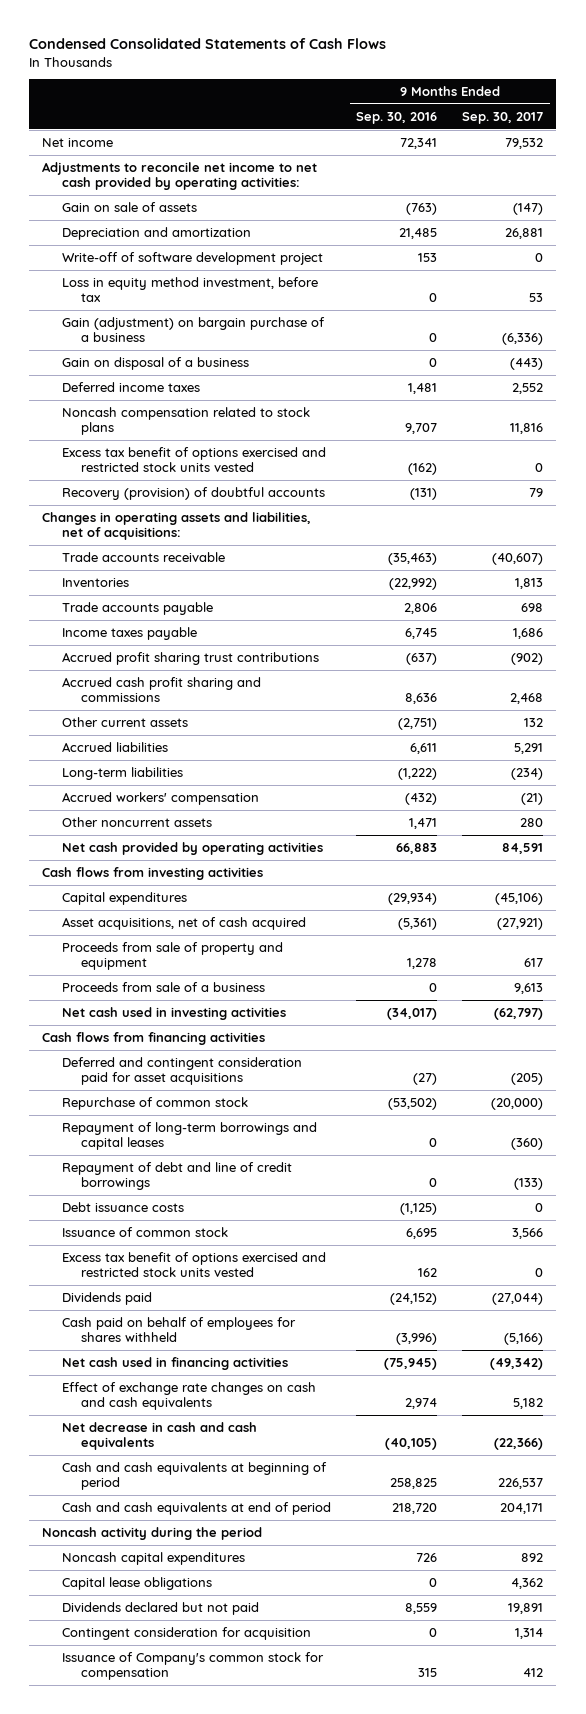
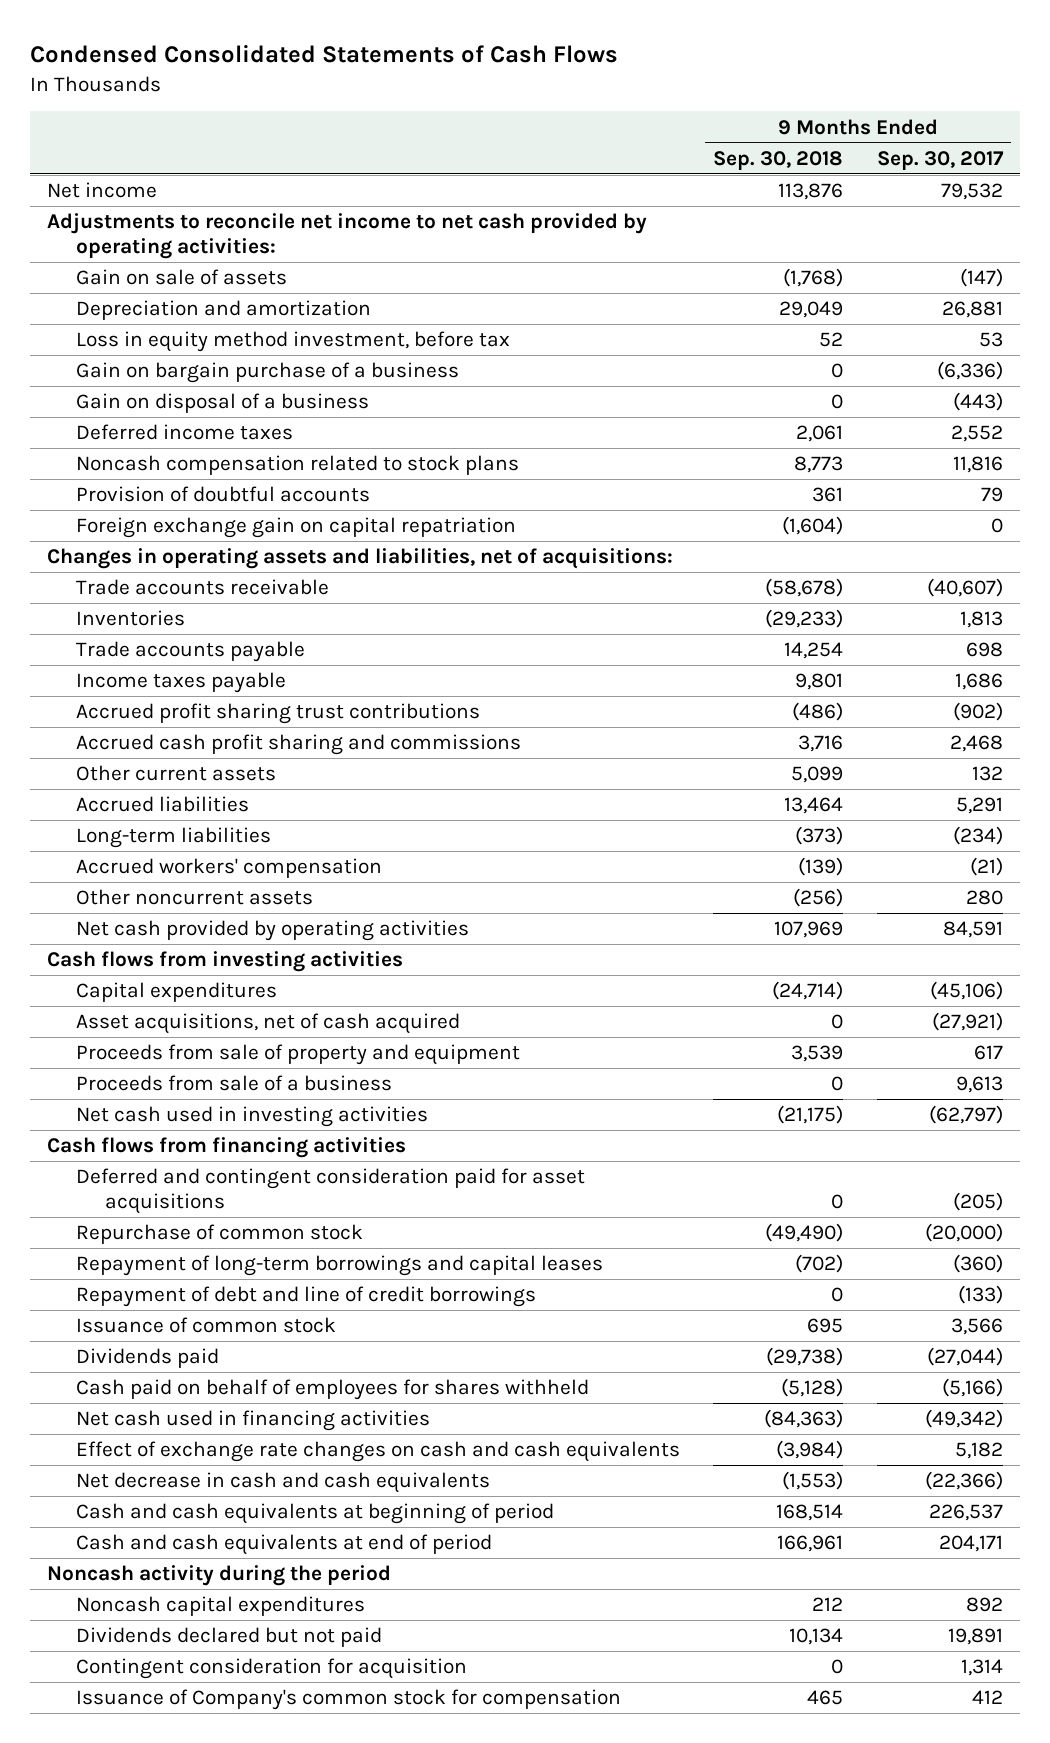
- | 9 Months Ended Sep. 30, 2016 | 9 Months Ended Sep. 30, 2017
+ | 9 Months Ended Sep. 30, 2018 | 9 Months Ended Sep. 30, 2017
- Write-off of software development project | 153 | 0
- Gain (adjustment) on bargain purchase of a business | 0 | (6,336)
+ Gain on bargain purchase of a business | 0 | (6,336)
- Excess tax benefit of options exercised and restricted stock units vested | (162) | 0
- Recovery (provision) of doubtful accounts | (131) | 79
+ Provision of doubtful accounts | 361 | 79
+ Foreign exchange gain on capital repatriation | (1,604) | 0
- Debt issuance costs | (1,125) | 0
- Excess tax benefit of options exercised and restricted stock units vested | 162 | 0
- Capital lease obligations | 0 | 4,362

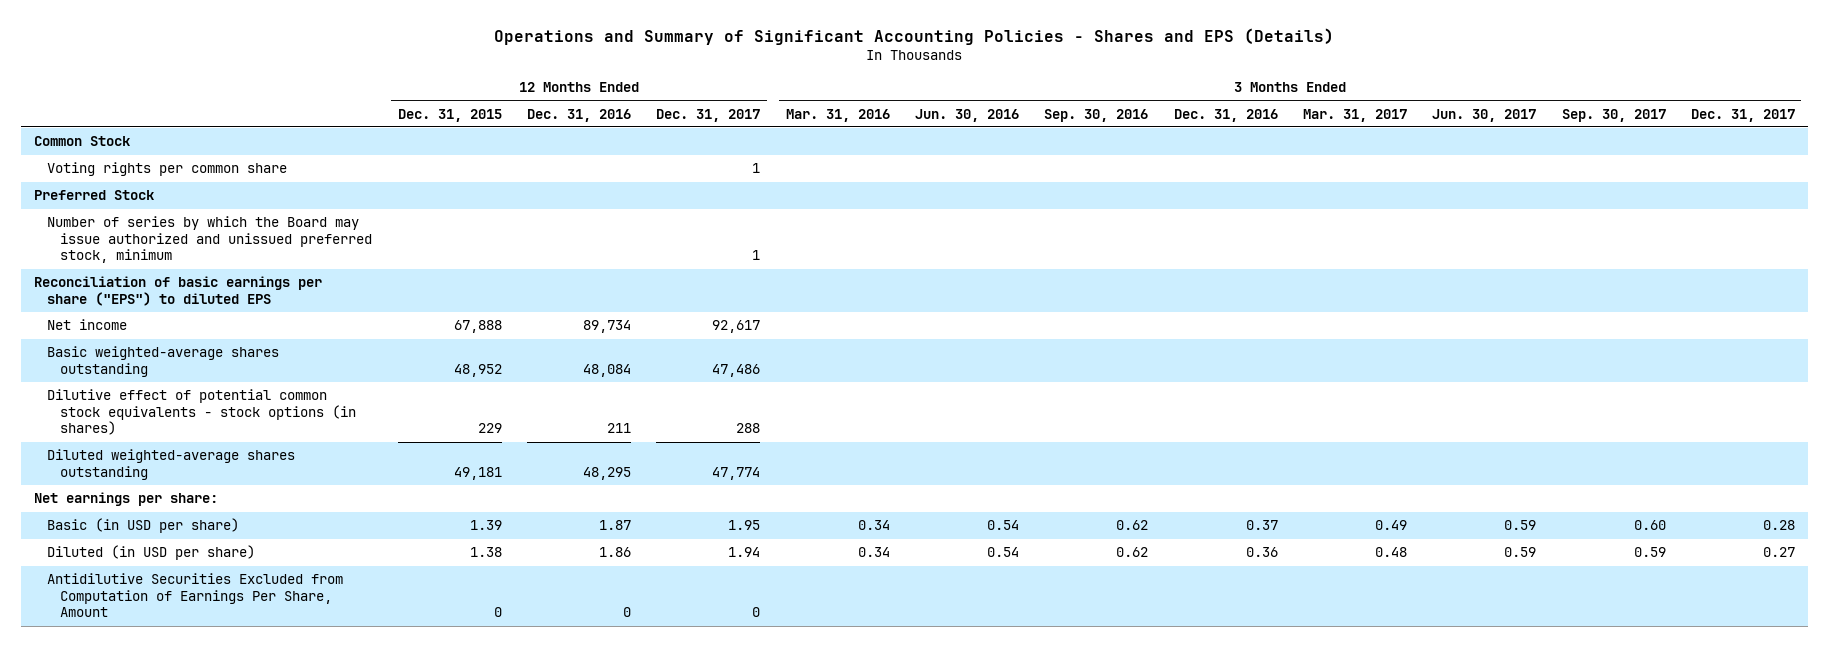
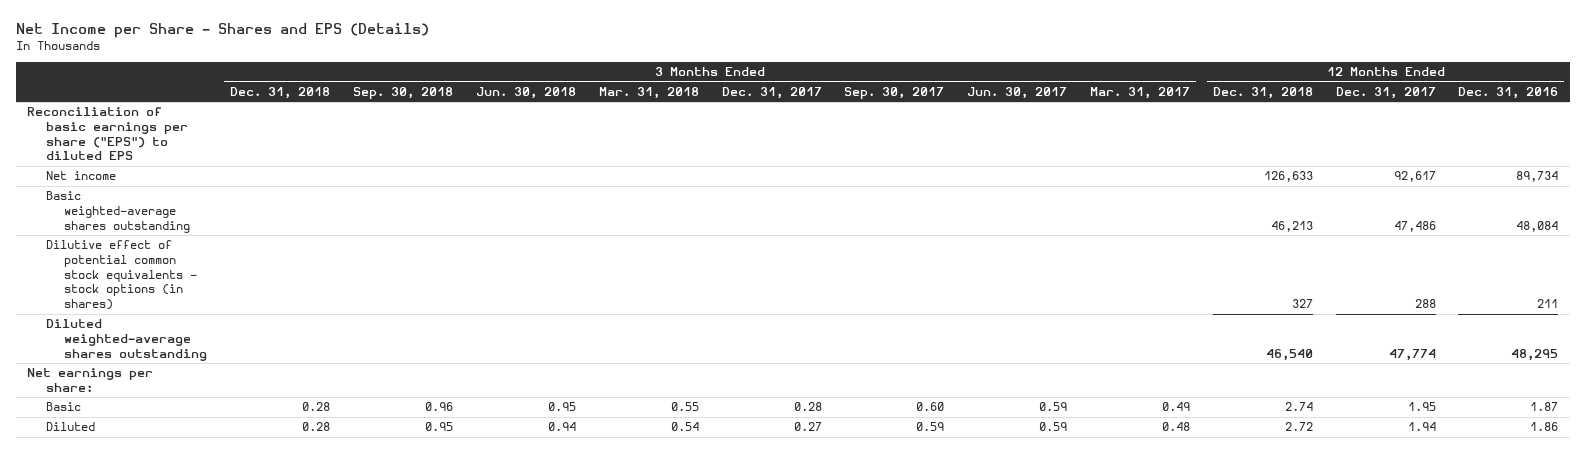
- Operations and Summary of Significant Accounting Policies - Shares and EPS (Details)
+ Net Income per Share - Shares and EPS (Details)
- | 12 Months Ended Dec. 31, 2015 | 12 Months Ended Dec. 31, 2016 | 12 Months Ended Dec. 31, 2017 | 3 Months Ended Mar. 31, 2016 | 3 Months Ended Jun. 30, 2016 | 3 Months Ended Sep. 30, 2016 | 3 Months Ended Dec. 31, 2016 | 3 Months Ended Mar. 31, 2017 | 3 Months Ended Jun. 30, 2017 | 3 Months Ended Sep. 30, 2017 | 3 Months Ended Dec. 31, 2017
+ | 3 Months Ended Dec. 31, 2018 | 3 Months Ended Sep. 30, 2018 | 3 Months Ended Jun. 30, 2018 | 3 Months Ended Mar. 31, 2018 | 3 Months Ended Dec. 31, 2017 | 3 Months Ended Sep. 30, 2017 | 3 Months Ended Jun. 30, 2017 | 3 Months Ended Mar. 31, 2017 | 12 Months Ended Dec. 31, 2018 | 12 Months Ended Dec. 31, 2017 | 12 Months Ended Dec. 31, 2016
- Common Stock
- Voting rights per common share | | | 1 | | | | | | | |
- Preferred Stock
- Number of series by which the Board may issue authorized and unissued preferred stock, minimum | | | 1 | | | | | | | |
- Basic (in USD per share) | 1.39 | 1.87 | 1.95 | 0.34 | 0.54 | 0.62 | 0.37 | 0.49 | 0.59 | 0.60 | 0.28
- Diluted (in USD per share) | 1.38 | 1.86 | 1.94 | 0.34 | 0.54 | 0.62 | 0.36 | 0.48 | 0.59 | 0.59 | 0.27
- Antidilutive Securities Excluded from Computation of Earnings Per Share, Amount | 0 | 0 | 0 | | | | | | | |
+ Basic | 0.28 | 0.96 | 0.95 | 0.55 | 0.28 | 0.60 | 0.59 | 0.49 | 2.74 | 1.95 | 1.87
+ Diluted | 0.28 | 0.95 | 0.94 | 0.54 | 0.27 | 0.59 | 0.59 | 0.48 | 2.72 | 1.94 | 1.86

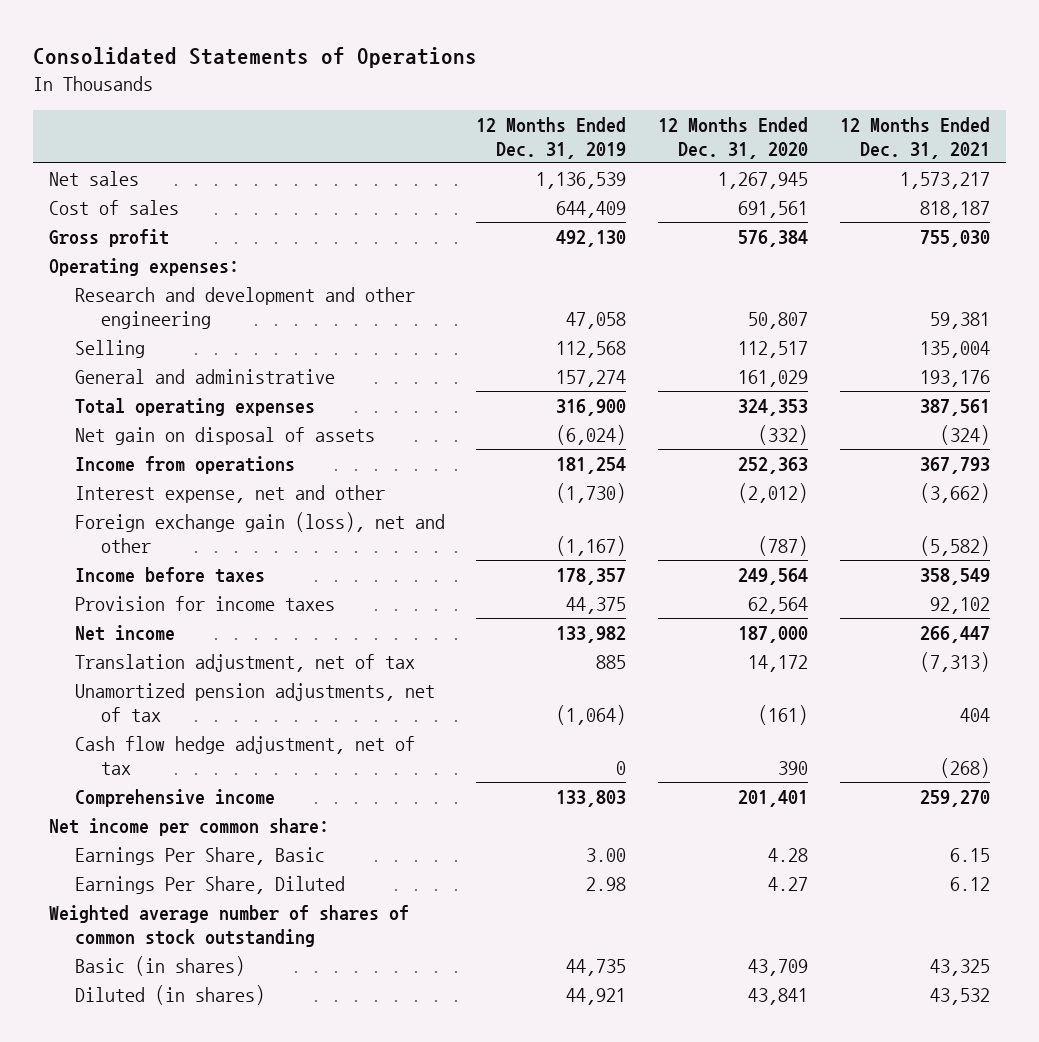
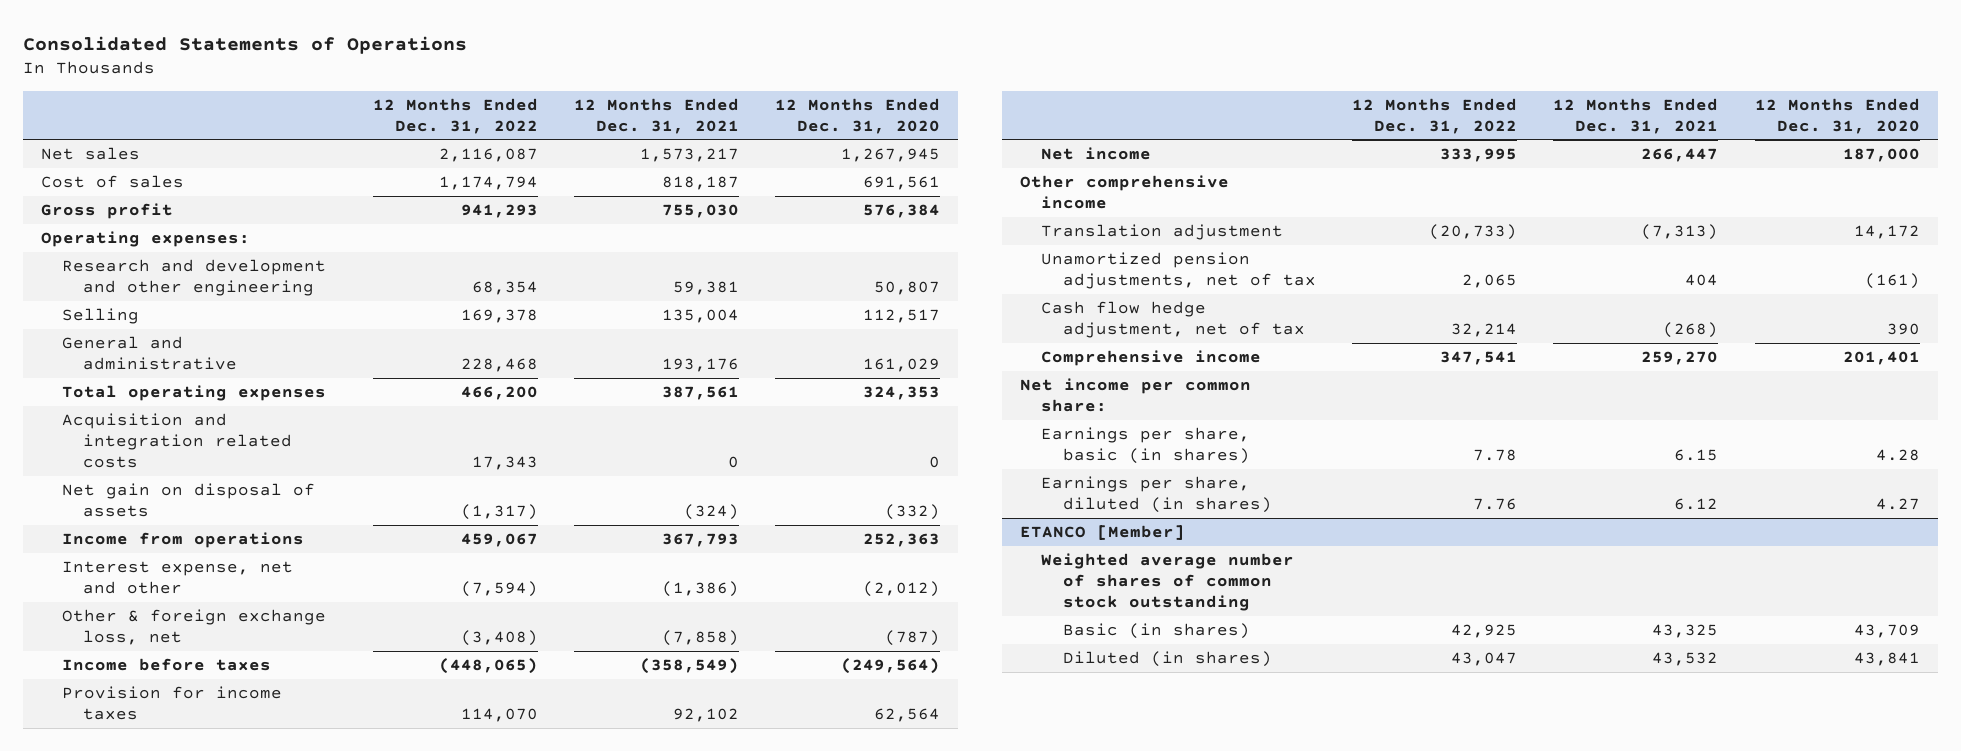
- | 12 Months Ended Dec. 31, 2019 | 12 Months Ended Dec. 31, 2020 | 12 Months Ended Dec. 31, 2021
+ | 12 Months Ended Dec. 31, 2022 | 12 Months Ended Dec. 31, 2021 | 12 Months Ended Dec. 31, 2020
+ Acquisition and integration related costs | 17,343 | 0 | 0
- Interest expense, net and other | (1,730) | (2,012) | (3,662)
- Foreign exchange gain (loss), net and other | (1,167) | (787) | (5,582)
- Income before taxes | 178,357 | 249,564 | 358,549
+ Interest expense, net and other | (7,594) | (1,386) | (2,012)
+ Other & foreign exchange loss, net | (3,408) | (7,858) | (787)
+ Income before taxes | (448,065) | (358,549) | (249,564)
- Translation adjustment, net of tax | 885 | 14,172 | (7,313)
+ Other comprehensive income
+ Translation adjustment | (20,733) | (7,313) | 14,172
- Earnings Per Share, Basic | 3.00 | 4.28 | 6.15
- Earnings Per Share, Diluted | 2.98 | 4.27 | 6.12
+ Earnings per share, basic (in shares) | 7.78 | 6.15 | 4.28
+ Earnings per share, diluted (in shares) | 7.76 | 6.12 | 4.27
+ ETANCO [Member]

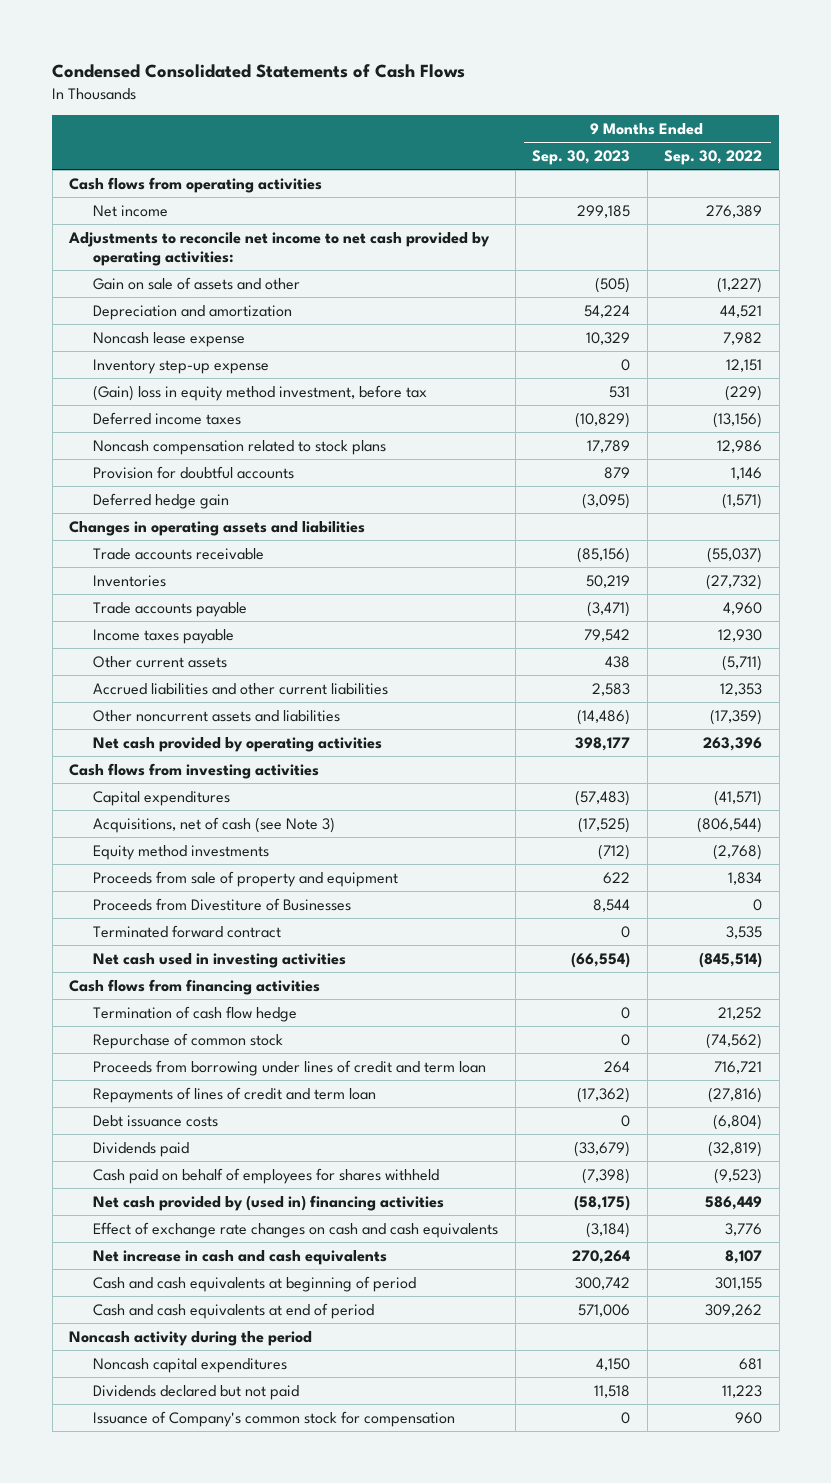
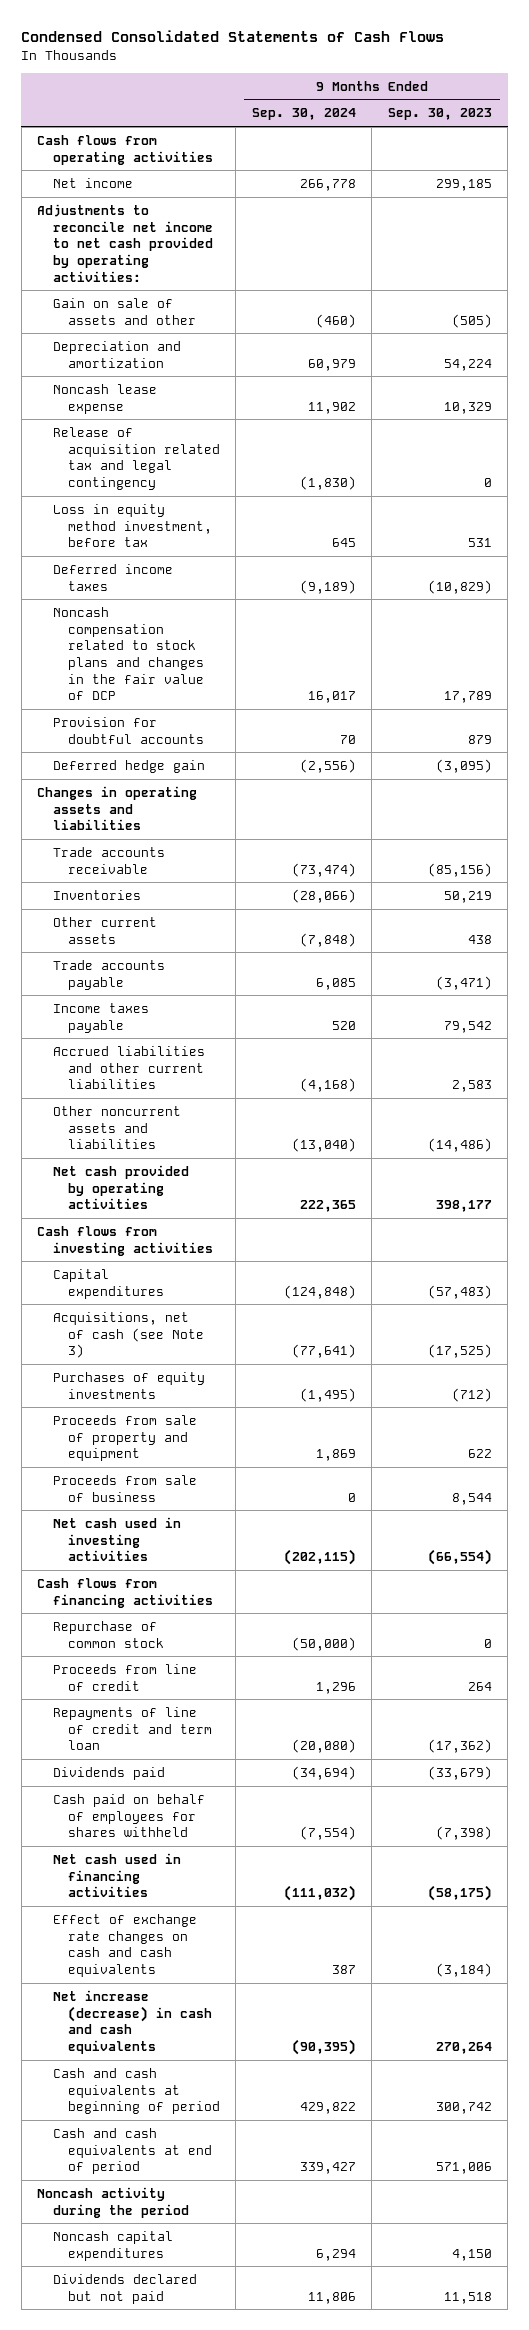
- | 9 Months Ended Sep. 30, 2023 | 9 Months Ended Sep. 30, 2022
+ | 9 Months Ended Sep. 30, 2024 | 9 Months Ended Sep. 30, 2023
- Inventory step-up expense | 0 | 12,151
- (Gain) loss in equity method investment, before tax | 531 | (229)
+ Release of acquisition related tax and legal contingency | (1,830) | 0
+ Loss in equity method investment, before tax | 645 | 531
- Noncash compensation related to stock plans | 17,789 | 12,986
+ Noncash compensation related to stock plans and changes in the fair value of DCP | 16,017 | 17,789
moved up: Other current assets | (7,848) | 438
- Equity method investments | (712) | (2,768)
+ Purchases of equity investments | (1,495) | (712)
- Proceeds from Divestiture of Businesses | 8,544 | 0
- Terminated forward contract | 0 | 3,535
+ Proceeds from sale of business | 0 | 8,544
- Termination of cash flow hedge | 0 | 21,252
- Proceeds from borrowing under lines of credit and term loan | 264 | 716,721
- Repayments of lines of credit and term loan | (17,362) | (27,816)
- Debt issuance costs | 0 | (6,804)
+ Proceeds from line of credit | 1,296 | 264
+ Repayments of line of credit and term loan | (20,080) | (17,362)
- Net cash provided by (used in) financing activities | (58,175) | 586,449
+ Net cash used in financing activities | (111,032) | (58,175)
- Net increase in cash and cash equivalents | 270,264 | 8,107
+ Net increase (decrease) in cash and cash equivalents | (90,395) | 270,264
- Issuance of Company's common stock for compensation | 0 | 960

